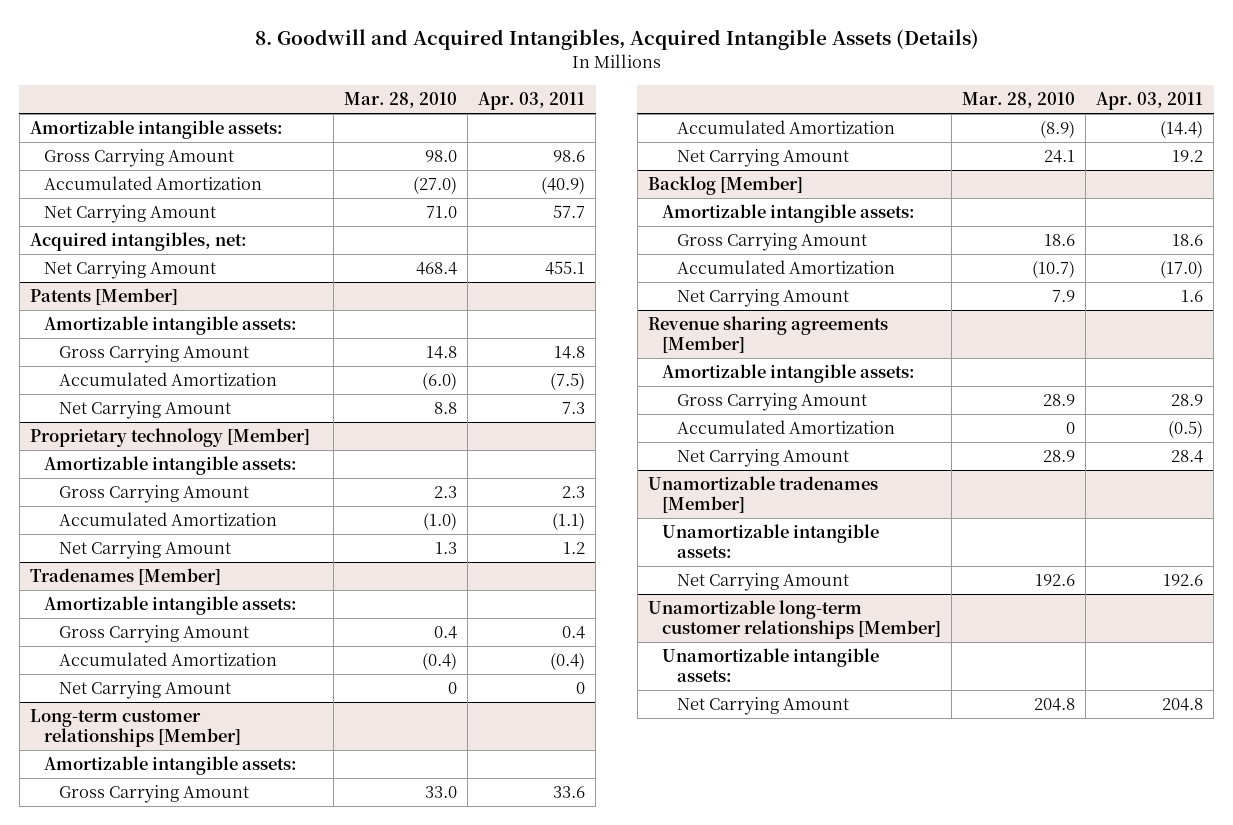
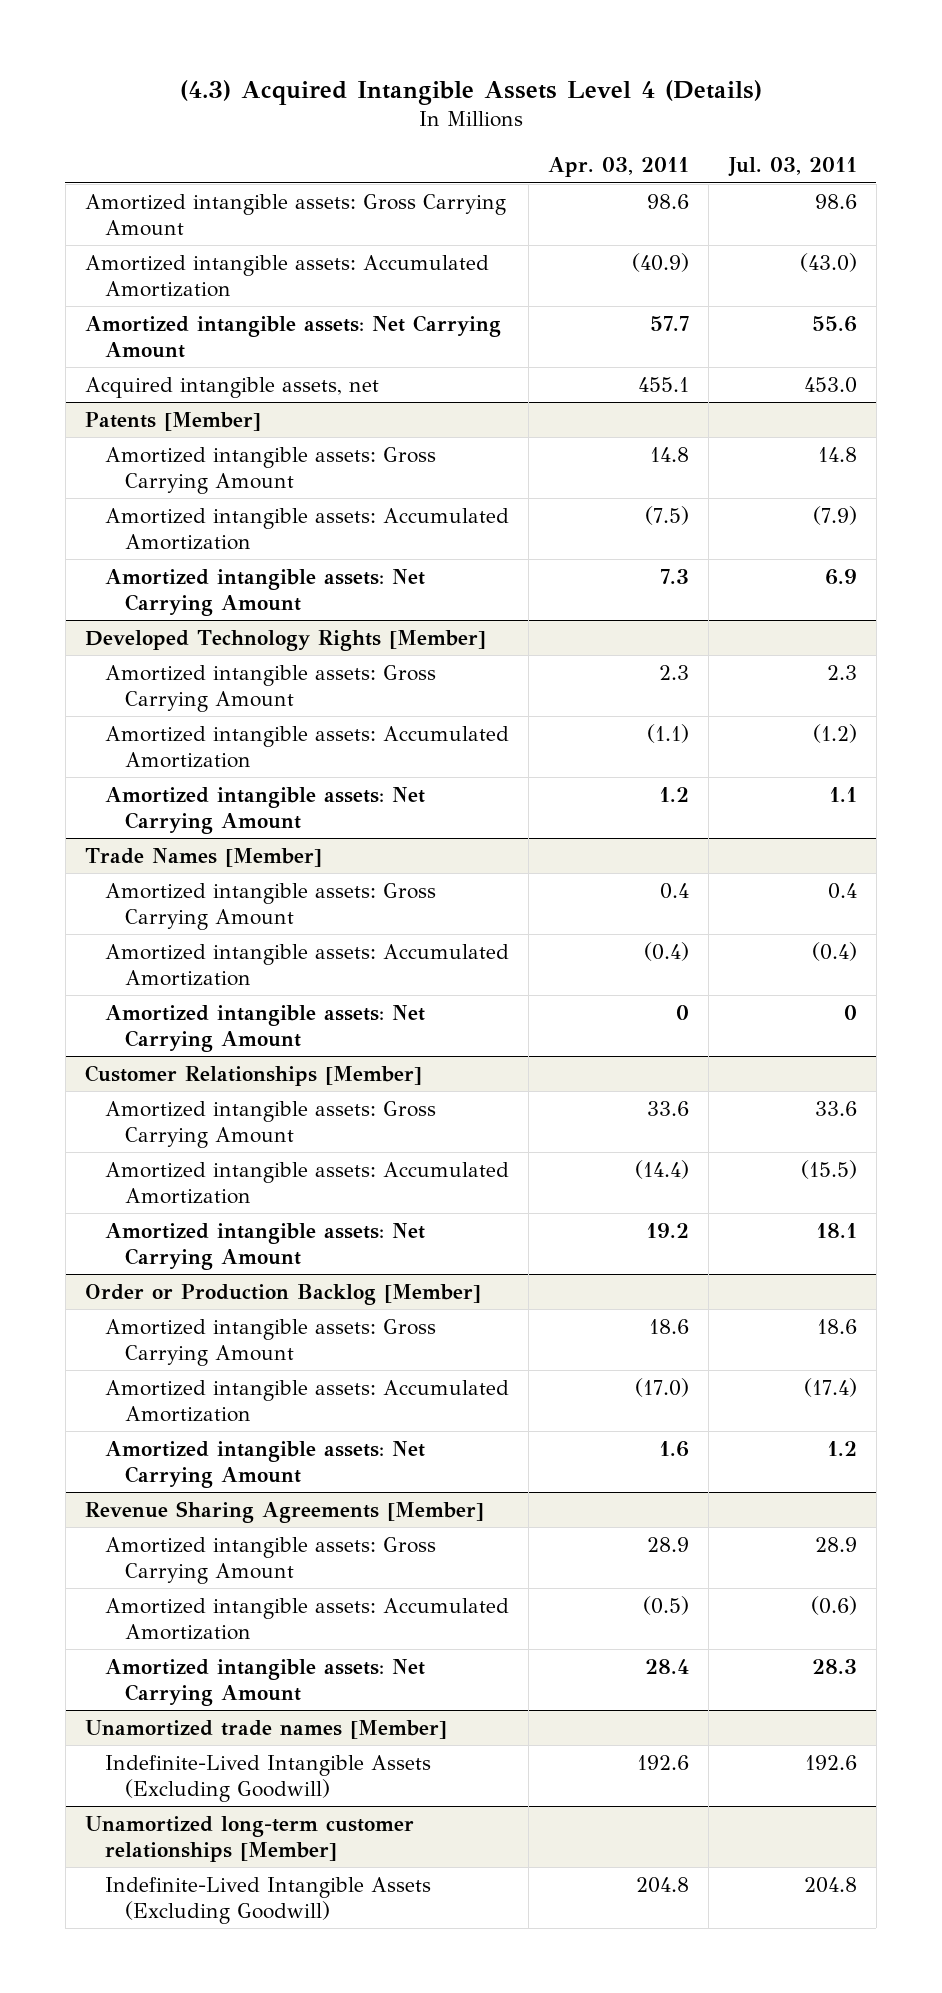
- 8. Goodwill and Acquired Intangibles, Acquired Intangible Assets (Details)
+ (4.3) Acquired Intangible Assets Level 4 (Details)
- | Mar. 28, 2010 | Apr. 03, 2011
+ | Apr. 03, 2011 | Jul. 03, 2011
- Amortizable intangible assets:
- Gross Carrying Amount | 98.0 | 98.6
- Accumulated Amortization | (27.0) | (40.9)
- Net Carrying Amount | 71.0 | 57.7
- Acquired intangibles, net:
- Net Carrying Amount | 468.4 | 455.1
+ Amortized intangible assets: Gross Carrying Amount | 98.6 | 98.6
+ Amortized intangible assets: Accumulated Amortization | (40.9) | (43.0)
+ Amortized intangible assets: Net Carrying Amount | 57.7 | 55.6
+ Acquired intangible assets, net | 455.1 | 453.0
@ Patents [Member]
- Amortizable intangible assets:
- Gross Carrying Amount | 14.8 | 14.8
- Accumulated Amortization | (6.0) | (7.5)
- Net Carrying Amount | 8.8 | 7.3
- Proprietary technology [Member]
- Amortizable intangible assets:
- Gross Carrying Amount | 2.3 | 2.3
- Accumulated Amortization | (1.0) | (1.1)
- Net Carrying Amount | 1.3 | 1.2
- Tradenames [Member]
- Amortizable intangible assets:
- Gross Carrying Amount | 0.4 | 0.4
- Accumulated Amortization | (0.4) | (0.4)
- Net Carrying Amount | 0 | 0
- Long-term customer relationships [Member]
- Amortizable intangible assets:
- Gross Carrying Amount | 33.0 | 33.6
- Accumulated Amortization | (8.9) | (14.4)
- Net Carrying Amount | 24.1 | 19.2
- Backlog [Member]
- Amortizable intangible assets:
- Gross Carrying Amount | 18.6 | 18.6
- Accumulated Amortization | (10.7) | (17.0)
- Net Carrying Amount | 7.9 | 1.6
- Revenue sharing agreements [Member]
- Amortizable intangible assets:
- Gross Carrying Amount | 28.9 | 28.9
- Accumulated Amortization | 0 | (0.5)
- Net Carrying Amount | 28.9 | 28.4
- Unamortizable tradenames [Member]
- Unamortizable intangible assets:
- Net Carrying Amount | 192.6 | 192.6
- Unamortizable long-term customer relationships [Member]
- Unamortizable intangible assets:
- Net Carrying Amount | 204.8 | 204.8
@ Patents [Member]
+ Amortized intangible assets: Gross Carrying Amount | 14.8 | 14.8
+ Amortized intangible assets: Accumulated Amortization | (7.5) | (7.9)
+ Amortized intangible assets: Net Carrying Amount | 7.3 | 6.9
+ Developed Technology Rights [Member]
+ Amortized intangible assets: Gross Carrying Amount | 2.3 | 2.3
+ Amortized intangible assets: Accumulated Amortization | (1.1) | (1.2)
+ Amortized intangible assets: Net Carrying Amount | 1.2 | 1.1
+ Trade Names [Member]
+ Amortized intangible assets: Gross Carrying Amount | 0.4 | 0.4
+ Amortized intangible assets: Accumulated Amortization | (0.4) | (0.4)
+ Amortized intangible assets: Net Carrying Amount | 0 | 0
+ Customer Relationships [Member]
+ Amortized intangible assets: Gross Carrying Amount | 33.6 | 33.6
+ Amortized intangible assets: Accumulated Amortization | (14.4) | (15.5)
+ Amortized intangible assets: Net Carrying Amount | 19.2 | 18.1
+ Order or Production Backlog [Member]
+ Amortized intangible assets: Gross Carrying Amount | 18.6 | 18.6
+ Amortized intangible assets: Accumulated Amortization | (17.0) | (17.4)
+ Amortized intangible assets: Net Carrying Amount | 1.6 | 1.2
+ Revenue Sharing Agreements [Member]
+ Amortized intangible assets: Gross Carrying Amount | 28.9 | 28.9
+ Amortized intangible assets: Accumulated Amortization | (0.5) | (0.6)
+ Amortized intangible assets: Net Carrying Amount | 28.4 | 28.3
+ Unamortized trade names [Member]
+ Indefinite-Lived Intangible Assets (Excluding Goodwill) | 192.6 | 192.6
+ Unamortized long-term customer relationships [Member]
+ Indefinite-Lived Intangible Assets (Excluding Goodwill) | 204.8 | 204.8

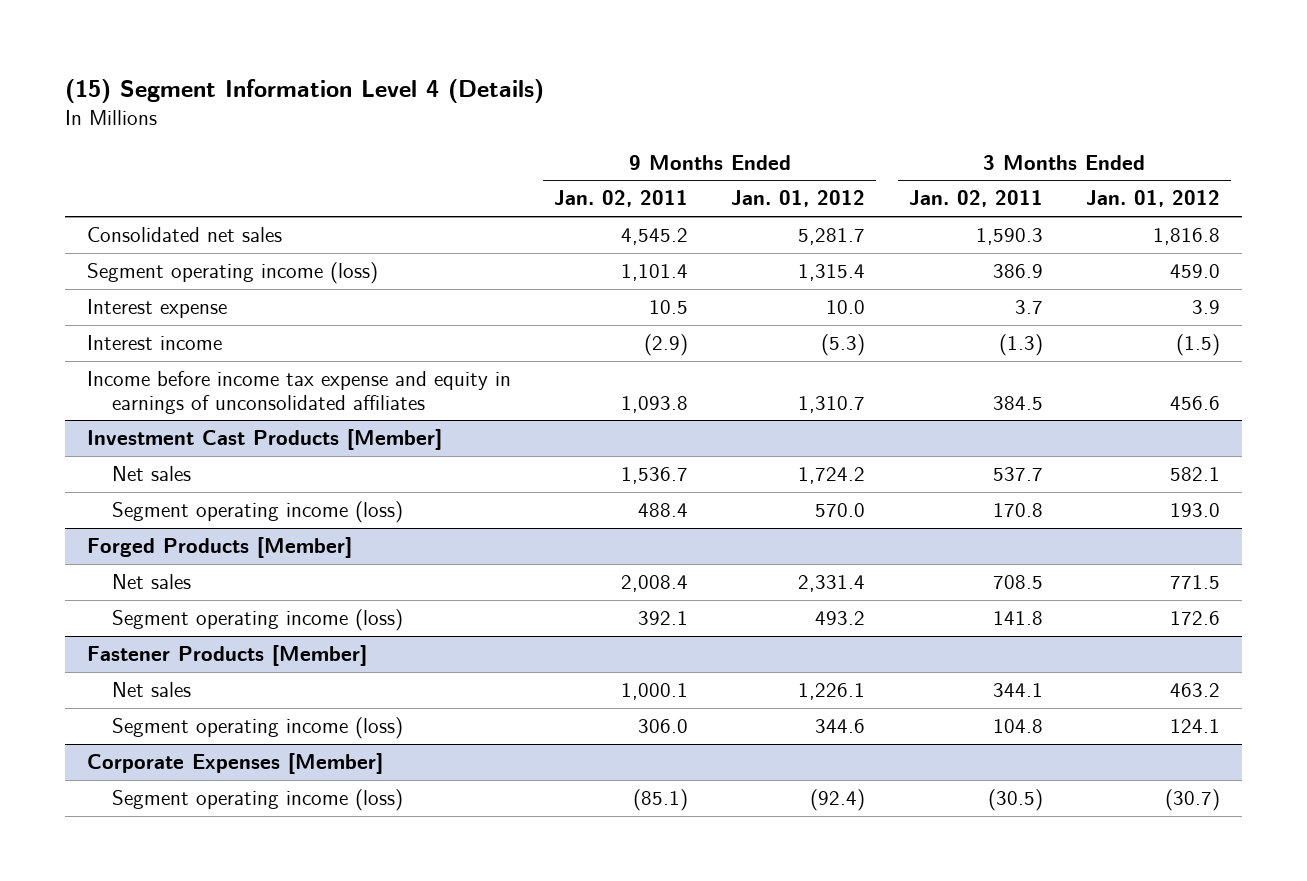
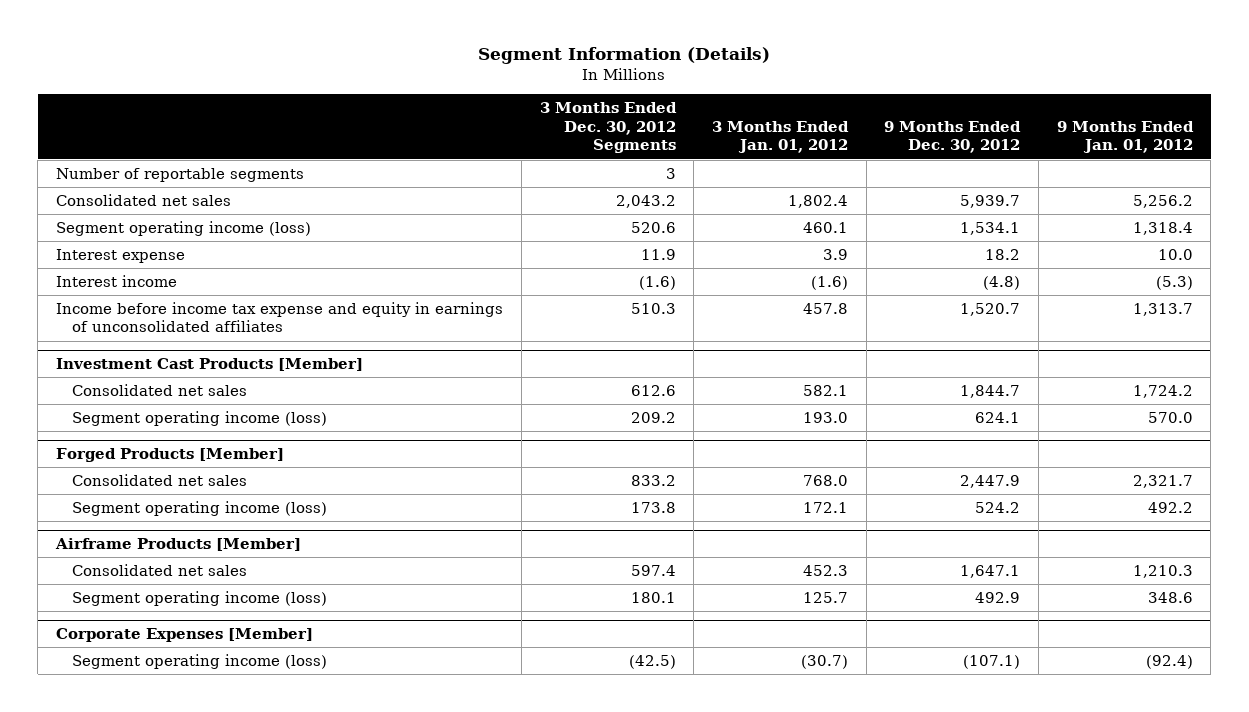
- (15) Segment Information Level 4 (Details)
+ Segment Information (Details)
- | 9 Months Ended Jan. 02, 2011 | 9 Months Ended Jan. 01, 2012 | 3 Months Ended Jan. 02, 2011 | 3 Months Ended Jan. 01, 2012
+ | 3 Months Ended Dec. 30, 2012 Segments | 3 Months Ended Jan. 01, 2012 | 9 Months Ended Dec. 30, 2012 | 9 Months Ended Jan. 01, 2012
- Consolidated net sales | 4,545.2 | 5,281.7 | 1,590.3 | 1,816.8
- Segment operating income (loss) | 1,101.4 | 1,315.4 | 386.9 | 459.0
+ Number of reportable segments | 3 | | |
+ Consolidated net sales | 2,043.2 | 1,802.4 | 5,939.7 | 5,256.2
+ Segment operating income (loss) | 520.6 | 460.1 | 1,534.1 | 1,318.4
- Interest income | (2.9) | (5.3) | (1.3) | (1.5)
- Income before income tax expense and equity in earnings of unconsolidated affiliates | 1,093.8 | 1,310.7 | 384.5 | 456.6
+ Interest income | (1.6) | (1.6) | (4.8) | (5.3)
+ Income before income tax expense and equity in earnings of unconsolidated affiliates | 510.3 | 457.8 | 1,520.7 | 1,313.7
@ Investment Cast Products [Member]
- Net sales | 1,536.7 | 1,724.2 | 537.7 | 582.1
+ Consolidated net sales | 612.6 | 582.1 | 1,844.7 | 1,724.2
@ Forged Products [Member]
- Net sales | 2,008.4 | 2,331.4 | 708.5 | 771.5
- Segment operating income (loss) | 392.1 | 493.2 | 141.8 | 172.6
- Fastener Products [Member]
- Net sales | 1,000.1 | 1,226.1 | 344.1 | 463.2
- Segment operating income (loss) | 306.0 | 344.6 | 104.8 | 124.1
@ Forged Products [Member]
+ Consolidated net sales | 833.2 | 768.0 | 2,447.9 | 2,321.7
+ Segment operating income (loss) | 173.8 | 172.1 | 524.2 | 492.2
+ Airframe Products [Member]
+ Consolidated net sales | 597.4 | 452.3 | 1,647.1 | 1,210.3
+ Segment operating income (loss) | 180.1 | 125.7 | 492.9 | 348.6

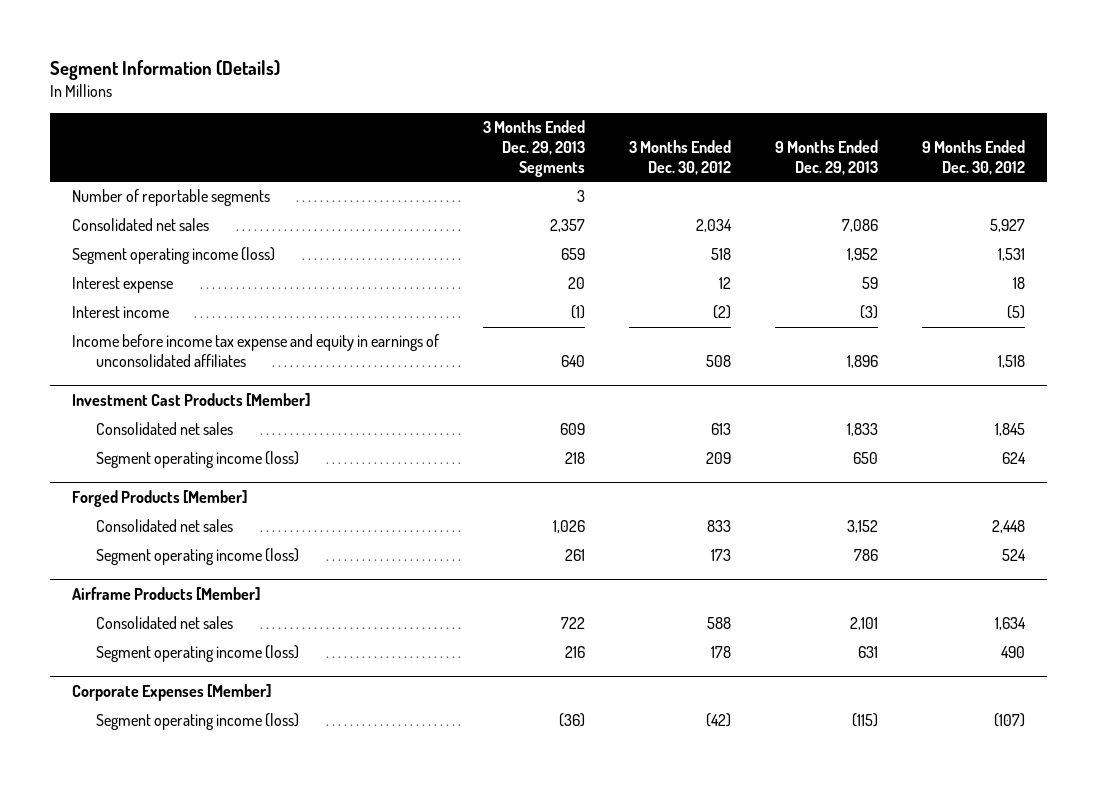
- | 3 Months Ended Dec. 30, 2012 Segments | 3 Months Ended Jan. 01, 2012 | 9 Months Ended Dec. 30, 2012 | 9 Months Ended Jan. 01, 2012
+ | 3 Months Ended Dec. 29, 2013 Segments | 3 Months Ended Dec. 30, 2012 | 9 Months Ended Dec. 29, 2013 | 9 Months Ended Dec. 30, 2012
- Consolidated net sales | 2,043.2 | 1,802.4 | 5,939.7 | 5,256.2
- Segment operating income (loss) | 520.6 | 460.1 | 1,534.1 | 1,318.4
- Interest expense | 11.9 | 3.9 | 18.2 | 10.0
- Interest income | (1.6) | (1.6) | (4.8) | (5.3)
- Income before income tax expense and equity in earnings of unconsolidated affiliates | 510.3 | 457.8 | 1,520.7 | 1,313.7
+ Consolidated net sales | 2,357 | 2,034 | 7,086 | 5,927
+ Segment operating income (loss) | 659 | 518 | 1,952 | 1,531
+ Interest expense | 20 | 12 | 59 | 18
+ Interest income | (1) | (2) | (3) | (5)
+ Income before income tax expense and equity in earnings of unconsolidated affiliates | 640 | 508 | 1,896 | 1,518
@ Investment Cast Products [Member]
- Consolidated net sales | 612.6 | 582.1 | 1,844.7 | 1,724.2
- Segment operating income (loss) | 209.2 | 193.0 | 624.1 | 570.0
+ Consolidated net sales | 609 | 613 | 1,833 | 1,845
+ Segment operating income (loss) | 218 | 209 | 650 | 624
@ Forged Products [Member]
- Consolidated net sales | 833.2 | 768.0 | 2,447.9 | 2,321.7
- Segment operating income (loss) | 173.8 | 172.1 | 524.2 | 492.2
+ Consolidated net sales | 1,026 | 833 | 3,152 | 2,448
+ Segment operating income (loss) | 261 | 173 | 786 | 524
@ Airframe Products [Member]
- Consolidated net sales | 597.4 | 452.3 | 1,647.1 | 1,210.3
- Segment operating income (loss) | 180.1 | 125.7 | 492.9 | 348.6
+ Consolidated net sales | 722 | 588 | 2,101 | 1,634
+ Segment operating income (loss) | 216 | 178 | 631 | 490
@ Corporate Expenses [Member]
- Segment operating income (loss) | (42.5) | (30.7) | (107.1) | (92.4)
+ Segment operating income (loss) | (36) | (42) | (115) | (107)

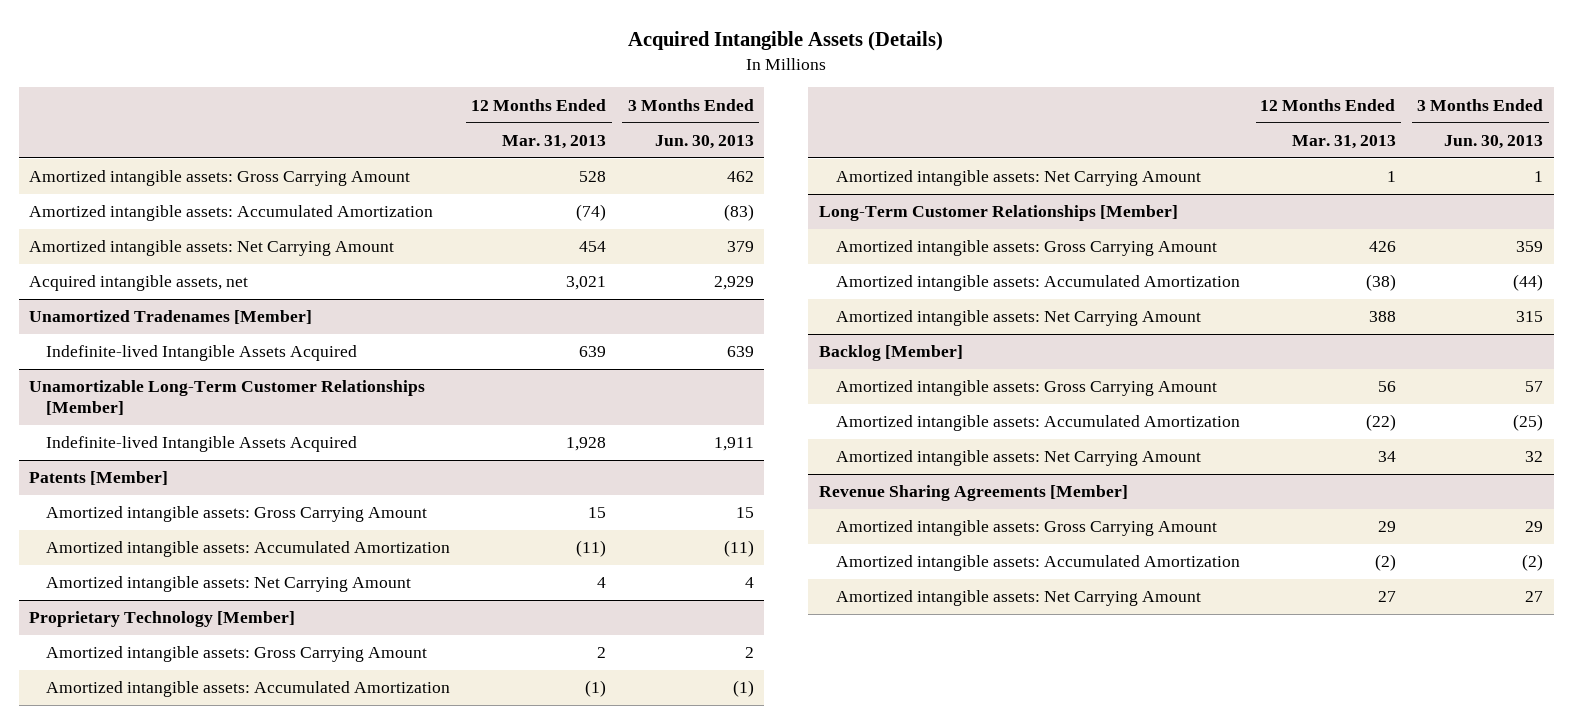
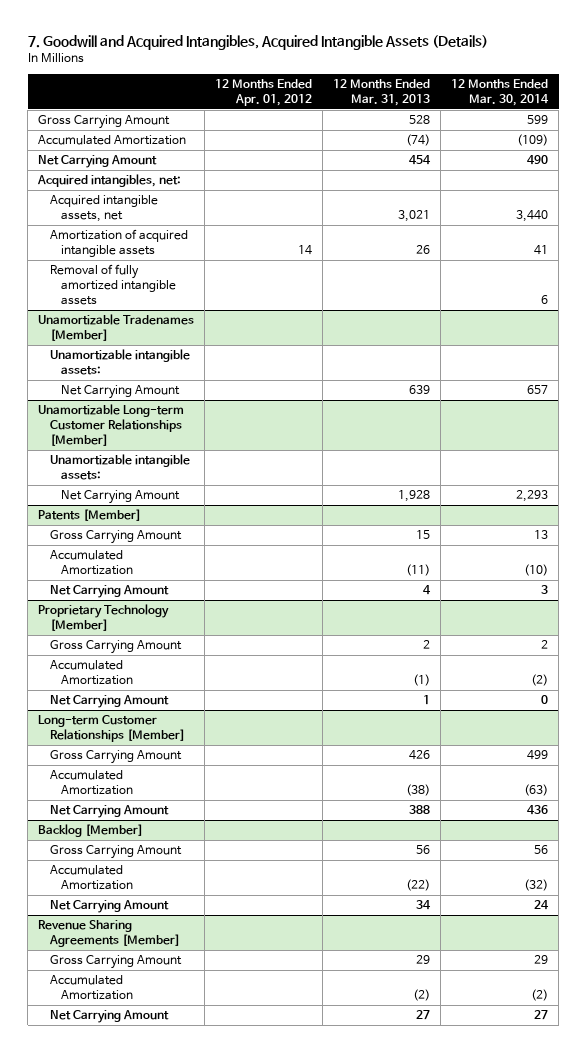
- Acquired Intangible Assets (Details)
+ 7. Goodwill and Acquired Intangibles, Acquired Intangible Assets (Details)
- | 12 Months Ended Mar. 31, 2013 | 3 Months Ended Jun. 30, 2013
+ | 12 Months Ended Apr. 01, 2012 | 12 Months Ended Mar. 31, 2013 | 12 Months Ended Mar. 30, 2014
- Amortized intangible assets: Gross Carrying Amount | 528 | 462
- Amortized intangible assets: Accumulated Amortization | (74) | (83)
- Amortized intangible assets: Net Carrying Amount | 454 | 379
+ Gross Carrying Amount | | 528 | 599
+ Accumulated Amortization | | (74) | (109)
+ Net Carrying Amount | | 454 | 490
+ Acquired intangibles, net:
- Unamortized Tradenames [Member]
- Indefinite-lived Intangible Assets Acquired | 639 | 639
- Unamortizable Long-Term Customer Relationships [Member]
- Indefinite-lived Intangible Assets Acquired | 1,928 | 1,911
+ Amortization of acquired intangible assets | 14 | 26 | 41
+ Removal of fully amortized intangible assets | | | 6
+ Unamortizable Tradenames [Member]
+ Unamortizable intangible assets:
+ Net Carrying Amount | | 639 | 657
+ Unamortizable Long-term Customer Relationships [Member]
+ Unamortizable intangible assets:
+ Net Carrying Amount | | 1,928 | 2,293
@ Patents [Member]
- Amortized intangible assets: Gross Carrying Amount | 15 | 15
- Amortized intangible assets: Accumulated Amortization | (11) | (11)
- Amortized intangible assets: Net Carrying Amount | 4 | 4
+ Gross Carrying Amount | | 15 | 13
+ Accumulated Amortization | | (11) | (10)
+ Net Carrying Amount | | 4 | 3
@ Proprietary Technology [Member]
- Amortized intangible assets: Gross Carrying Amount | 2 | 2
- Amortized intangible assets: Accumulated Amortization | (1) | (1)
- Amortized intangible assets: Net Carrying Amount | 1 | 1
- Long-Term Customer Relationships [Member]
- Amortized intangible assets: Gross Carrying Amount | 426 | 359
- Amortized intangible assets: Accumulated Amortization | (38) | (44)
- Amortized intangible assets: Net Carrying Amount | 388 | 315
@ Proprietary Technology [Member]
+ Gross Carrying Amount | | 2 | 2
+ Accumulated Amortization | | (1) | (2)
+ Net Carrying Amount | | 1 | 0
+ Long-term Customer Relationships [Member]
+ Gross Carrying Amount | | 426 | 499
+ Accumulated Amortization | | (38) | (63)
+ Net Carrying Amount | | 388 | 436
@ Backlog [Member]
- Amortized intangible assets: Gross Carrying Amount | 56 | 57
- Amortized intangible assets: Accumulated Amortization | (22) | (25)
- Amortized intangible assets: Net Carrying Amount | 34 | 32
+ Gross Carrying Amount | | 56 | 56
+ Accumulated Amortization | | (22) | (32)
+ Net Carrying Amount | | 34 | 24
@ Revenue Sharing Agreements [Member]
- Amortized intangible assets: Gross Carrying Amount | 29 | 29
- Amortized intangible assets: Accumulated Amortization | (2) | (2)
- Amortized intangible assets: Net Carrying Amount | 27 | 27
+ Gross Carrying Amount | | 29 | 29
+ Accumulated Amortization | | (2) | (2)
+ Net Carrying Amount | | 27 | 27

